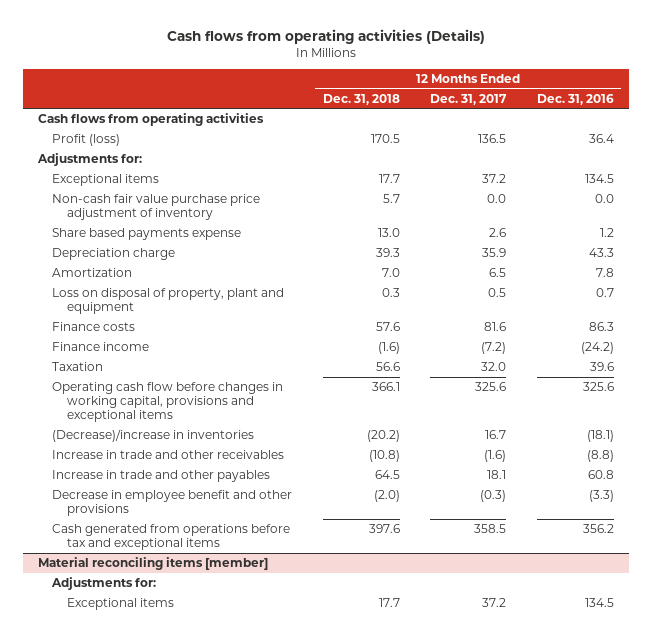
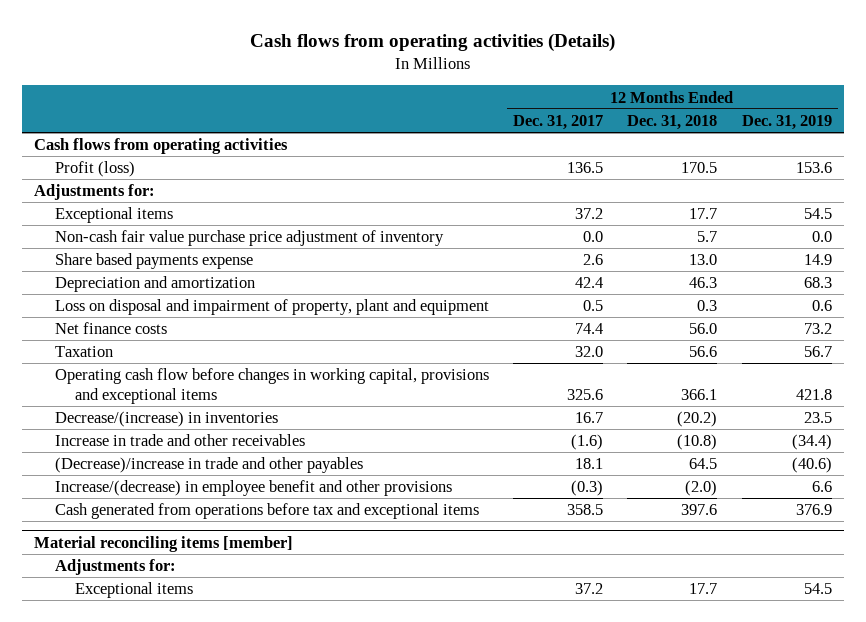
- | 12 Months Ended Dec. 31, 2018 | 12 Months Ended Dec. 31, 2017 | 12 Months Ended Dec. 31, 2016
+ | 12 Months Ended Dec. 31, 2017 | 12 Months Ended Dec. 31, 2018 | 12 Months Ended Dec. 31, 2019
- Depreciation charge | 39.3 | 35.9 | 43.3
- Amortization | 7.0 | 6.5 | 7.8
- Loss on disposal of property, plant and equipment | 0.3 | 0.5 | 0.7
- Finance costs | 57.6 | 81.6 | 86.3
- Finance income | (1.6) | (7.2) | (24.2)
+ Depreciation and amortization | 42.4 | 46.3 | 68.3
+ Loss on disposal and impairment of property, plant and equipment | 0.5 | 0.3 | 0.6
+ Net finance costs | 74.4 | 56.0 | 73.2
- (Decrease)/increase in inventories | (20.2) | 16.7 | (18.1)
+ Decrease/(increase) in inventories | 16.7 | (20.2) | 23.5
- Increase in trade and other payables | 64.5 | 18.1 | 60.8
- Decrease in employee benefit and other provisions | (2.0) | (0.3) | (3.3)
+ (Decrease)/increase in trade and other payables | 18.1 | 64.5 | (40.6)
+ Increase/(decrease) in employee benefit and other provisions | (0.3) | (2.0) | 6.6

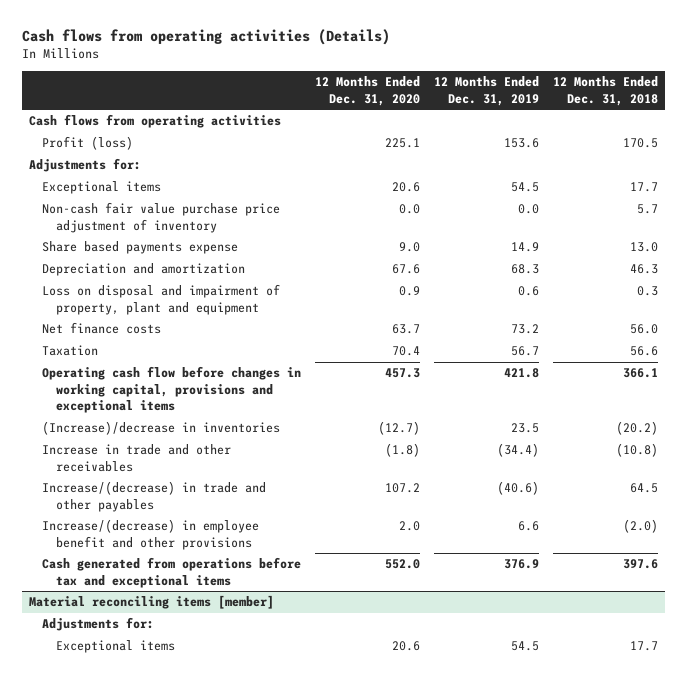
- | 12 Months Ended Dec. 31, 2017 | 12 Months Ended Dec. 31, 2018 | 12 Months Ended Dec. 31, 2019
+ | 12 Months Ended Dec. 31, 2020 | 12 Months Ended Dec. 31, 2019 | 12 Months Ended Dec. 31, 2018
- Decrease/(increase) in inventories | 16.7 | (20.2) | 23.5
+ (Increase)/decrease in inventories | (12.7) | 23.5 | (20.2)
- (Decrease)/increase in trade and other payables | 18.1 | 64.5 | (40.6)
+ Increase/(decrease) in trade and other payables | 107.2 | (40.6) | 64.5

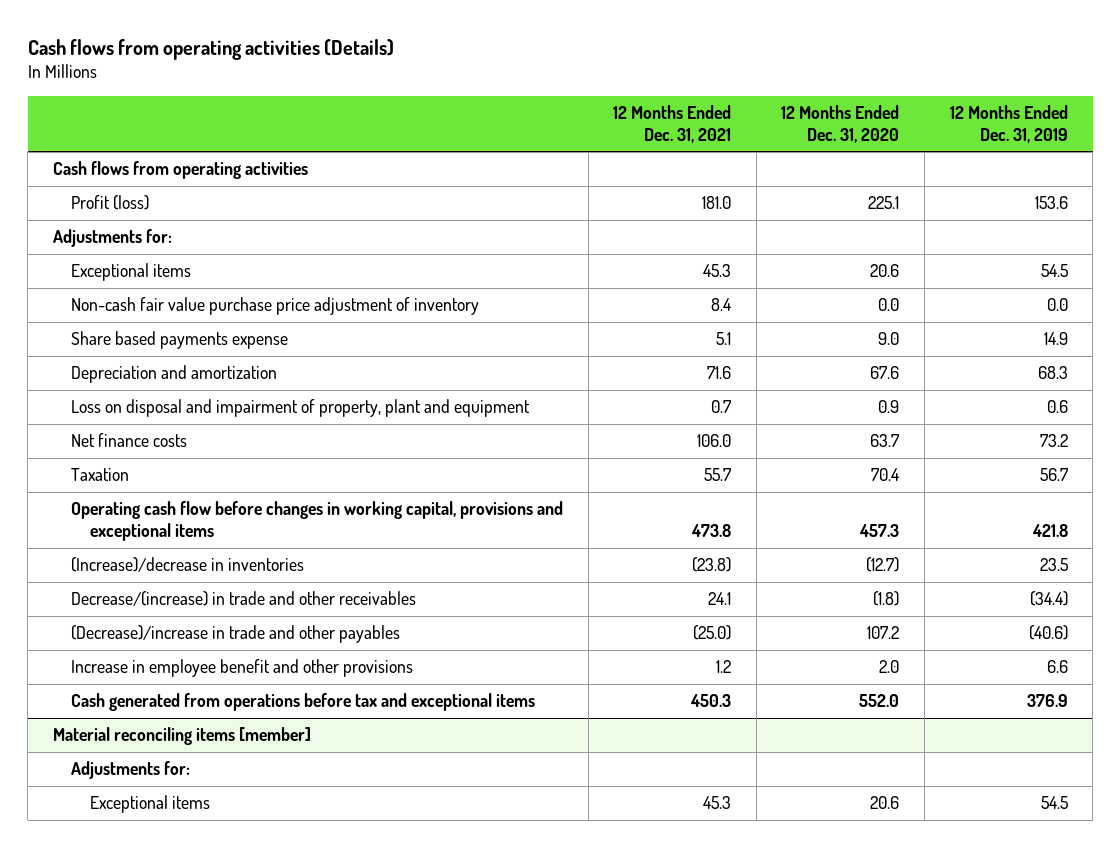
- | 12 Months Ended Dec. 31, 2020 | 12 Months Ended Dec. 31, 2019 | 12 Months Ended Dec. 31, 2018
+ | 12 Months Ended Dec. 31, 2021 | 12 Months Ended Dec. 31, 2020 | 12 Months Ended Dec. 31, 2019
- Increase in trade and other receivables | (1.8) | (34.4) | (10.8)
- Increase/(decrease) in trade and other payables | 107.2 | (40.6) | 64.5
- Increase/(decrease) in employee benefit and other provisions | 2.0 | 6.6 | (2.0)
+ Decrease/(increase) in trade and other receivables | 24.1 | (1.8) | (34.4)
+ (Decrease)/increase in trade and other payables | (25.0) | 107.2 | (40.6)
+ Increase in employee benefit and other provisions | 1.2 | 2.0 | 6.6

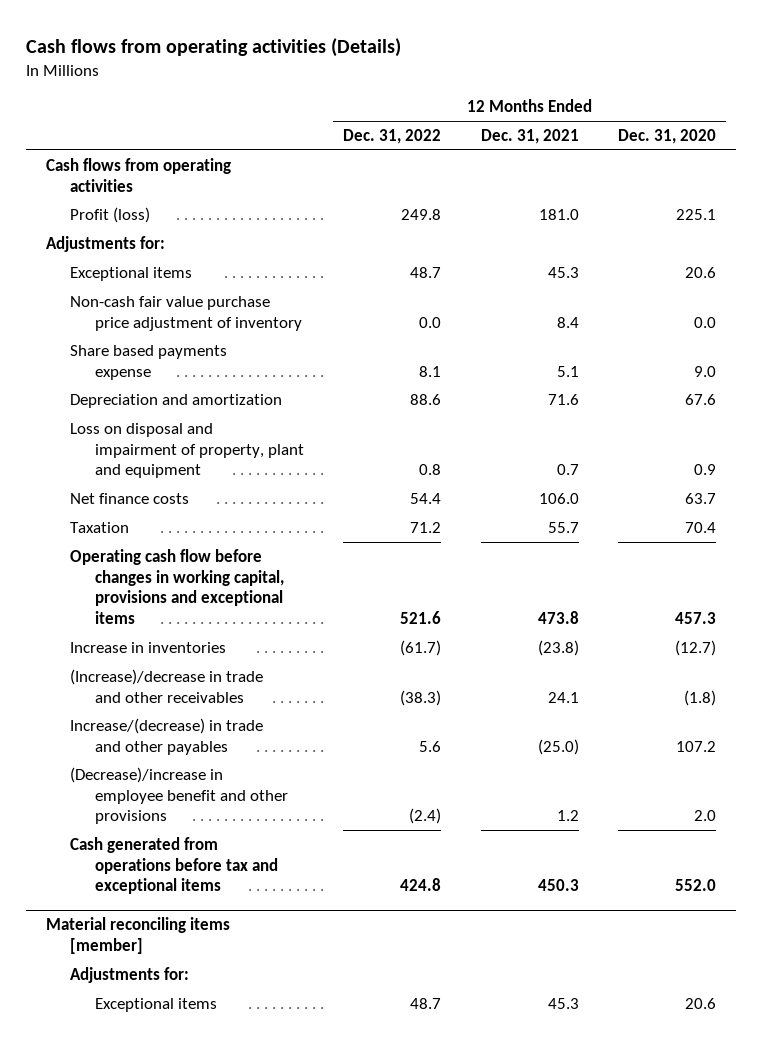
- | 12 Months Ended Dec. 31, 2021 | 12 Months Ended Dec. 31, 2020 | 12 Months Ended Dec. 31, 2019
+ | 12 Months Ended Dec. 31, 2022 | 12 Months Ended Dec. 31, 2021 | 12 Months Ended Dec. 31, 2020
- (Increase)/decrease in inventories | (23.8) | (12.7) | 23.5
- Decrease/(increase) in trade and other receivables | 24.1 | (1.8) | (34.4)
- (Decrease)/increase in trade and other payables | (25.0) | 107.2 | (40.6)
- Increase in employee benefit and other provisions | 1.2 | 2.0 | 6.6
+ Increase in inventories | (61.7) | (23.8) | (12.7)
+ (Increase)/decrease in trade and other receivables | (38.3) | 24.1 | (1.8)
+ Increase/(decrease) in trade and other payables | 5.6 | (25.0) | 107.2
+ (Decrease)/increase in employee benefit and other provisions | (2.4) | 1.2 | 2.0

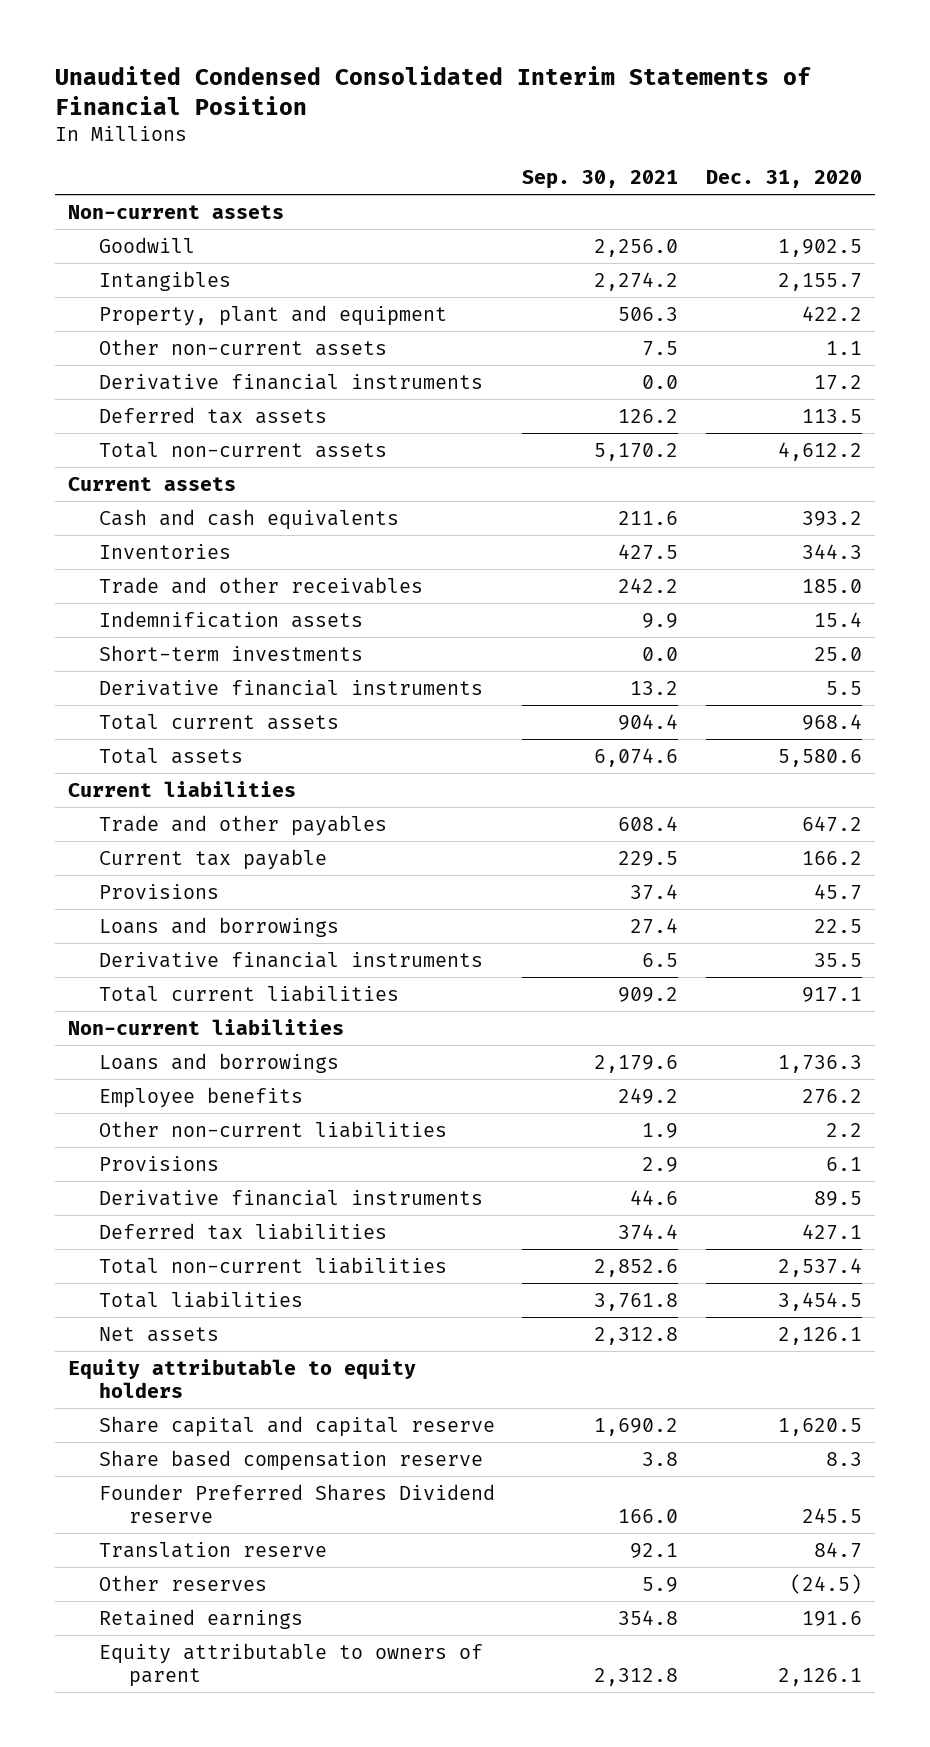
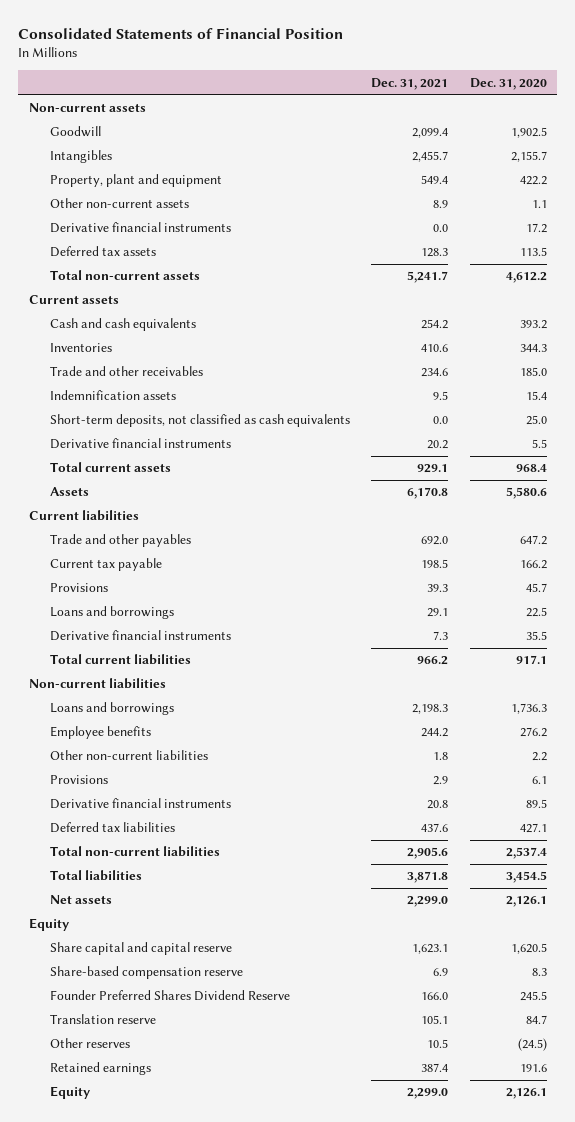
- Unaudited Condensed Consolidated Interim Statements of Financial Position
+ Consolidated Statements of Financial Position
- | Sep. 30, 2021 | Dec. 31, 2020
+ | Dec. 31, 2021 | Dec. 31, 2020
- Short-term investments | 0.0 | 25.0
+ Short-term deposits, not classified as cash equivalents | 0.0 | 25.0
- Total assets | 6,074.6 | 5,580.6
+ Assets | 6,170.8 | 5,580.6
- Equity attributable to equity holders
+ Equity
- Share based compensation reserve | 3.8 | 8.3
- Founder Preferred Shares Dividend reserve | 166.0 | 245.5
+ Share-based compensation reserve | 6.9 | 8.3
+ Founder Preferred Shares Dividend Reserve | 166.0 | 245.5
- Equity attributable to owners of parent | 2,312.8 | 2,126.1
+ Equity | 2,299.0 | 2,126.1

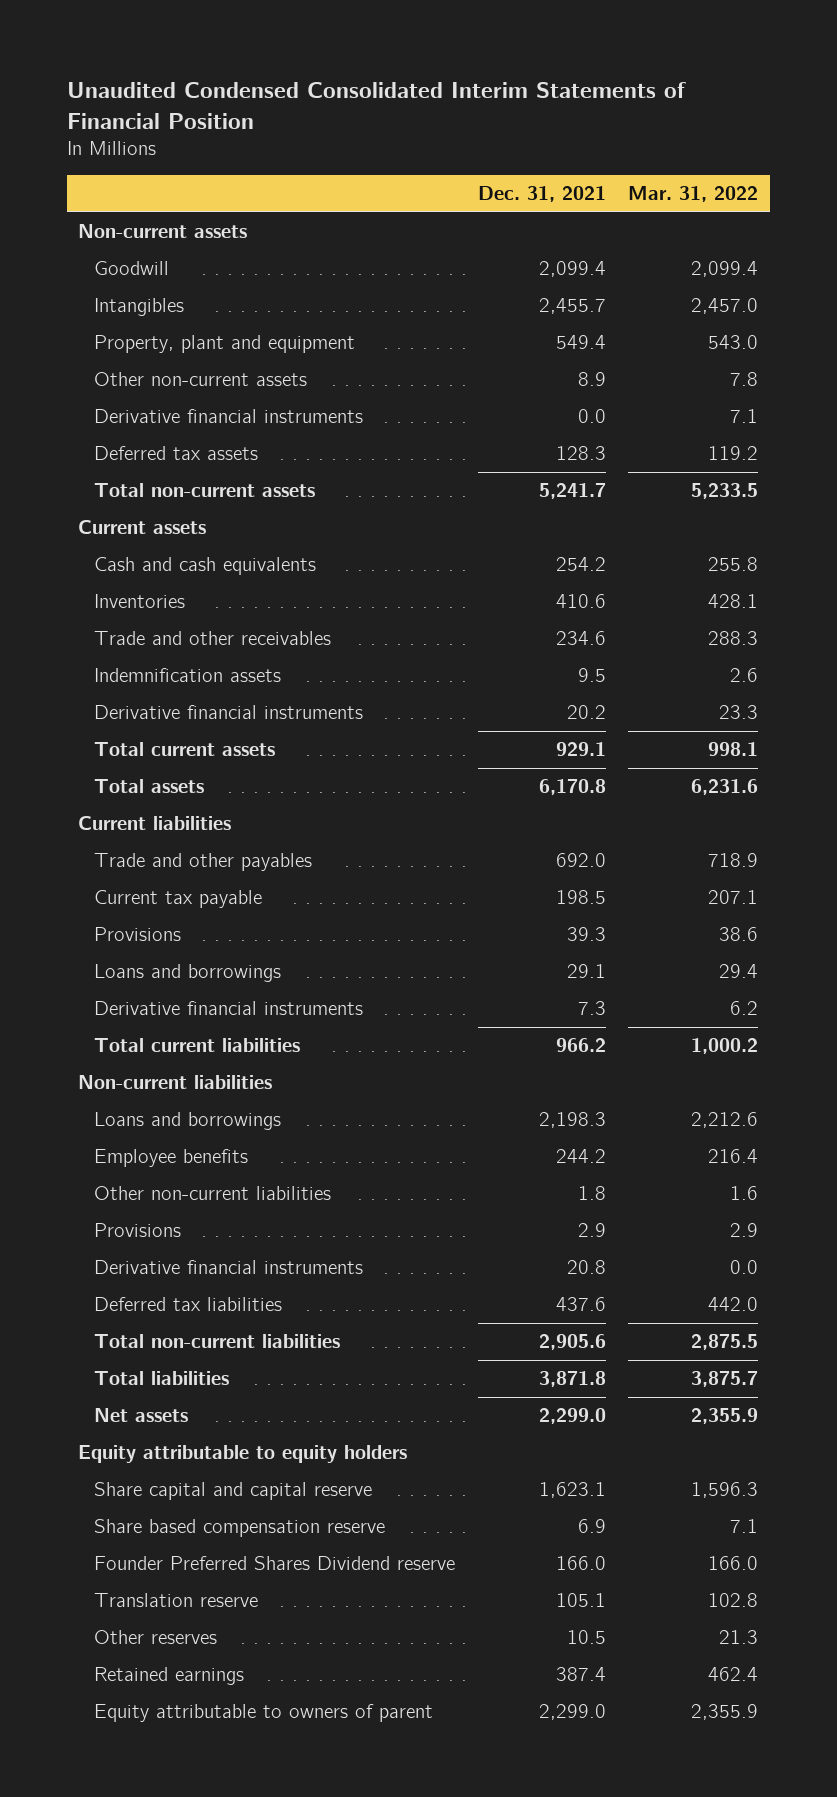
- Consolidated Statements of Financial Position
+ Unaudited Condensed Consolidated Interim Statements of Financial Position
- | Dec. 31, 2021 | Dec. 31, 2020
+ | Dec. 31, 2021 | Mar. 31, 2022
- Short-term deposits, not classified as cash equivalents | 0.0 | 25.0
- Assets | 6,170.8 | 5,580.6
+ Total assets | 6,170.8 | 6,231.6
- Equity
+ Equity attributable to equity holders
- Share-based compensation reserve | 6.9 | 8.3
- Founder Preferred Shares Dividend Reserve | 166.0 | 245.5
+ Share based compensation reserve | 6.9 | 7.1
+ Founder Preferred Shares Dividend reserve | 166.0 | 166.0
- Equity | 2,299.0 | 2,126.1
+ Equity attributable to owners of parent | 2,299.0 | 2,355.9

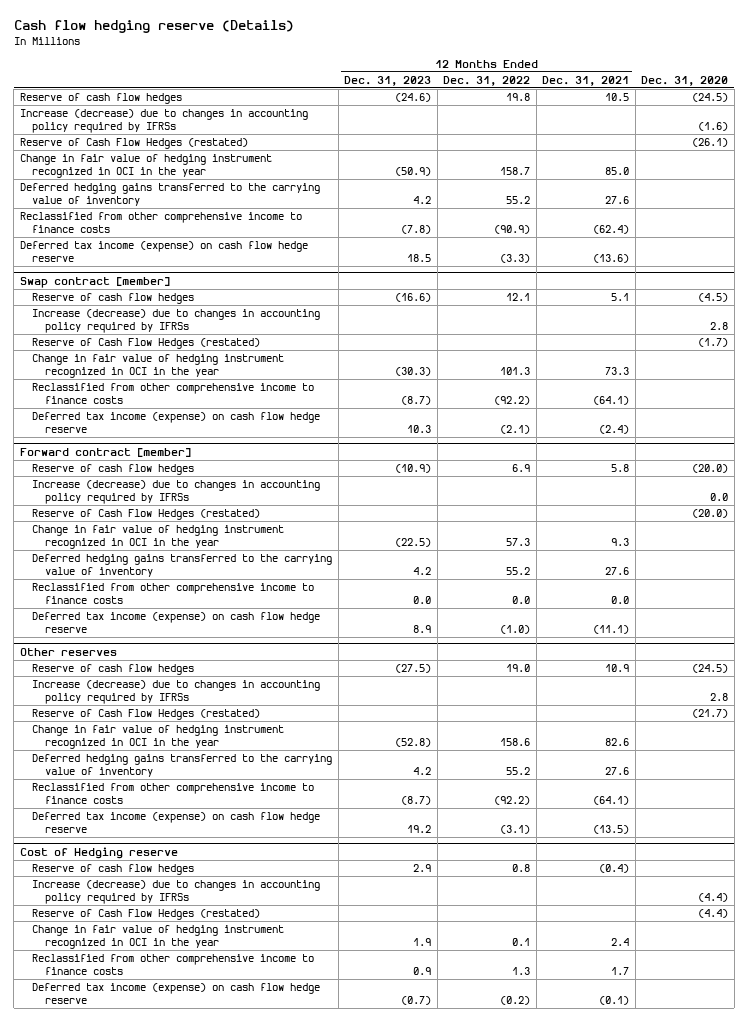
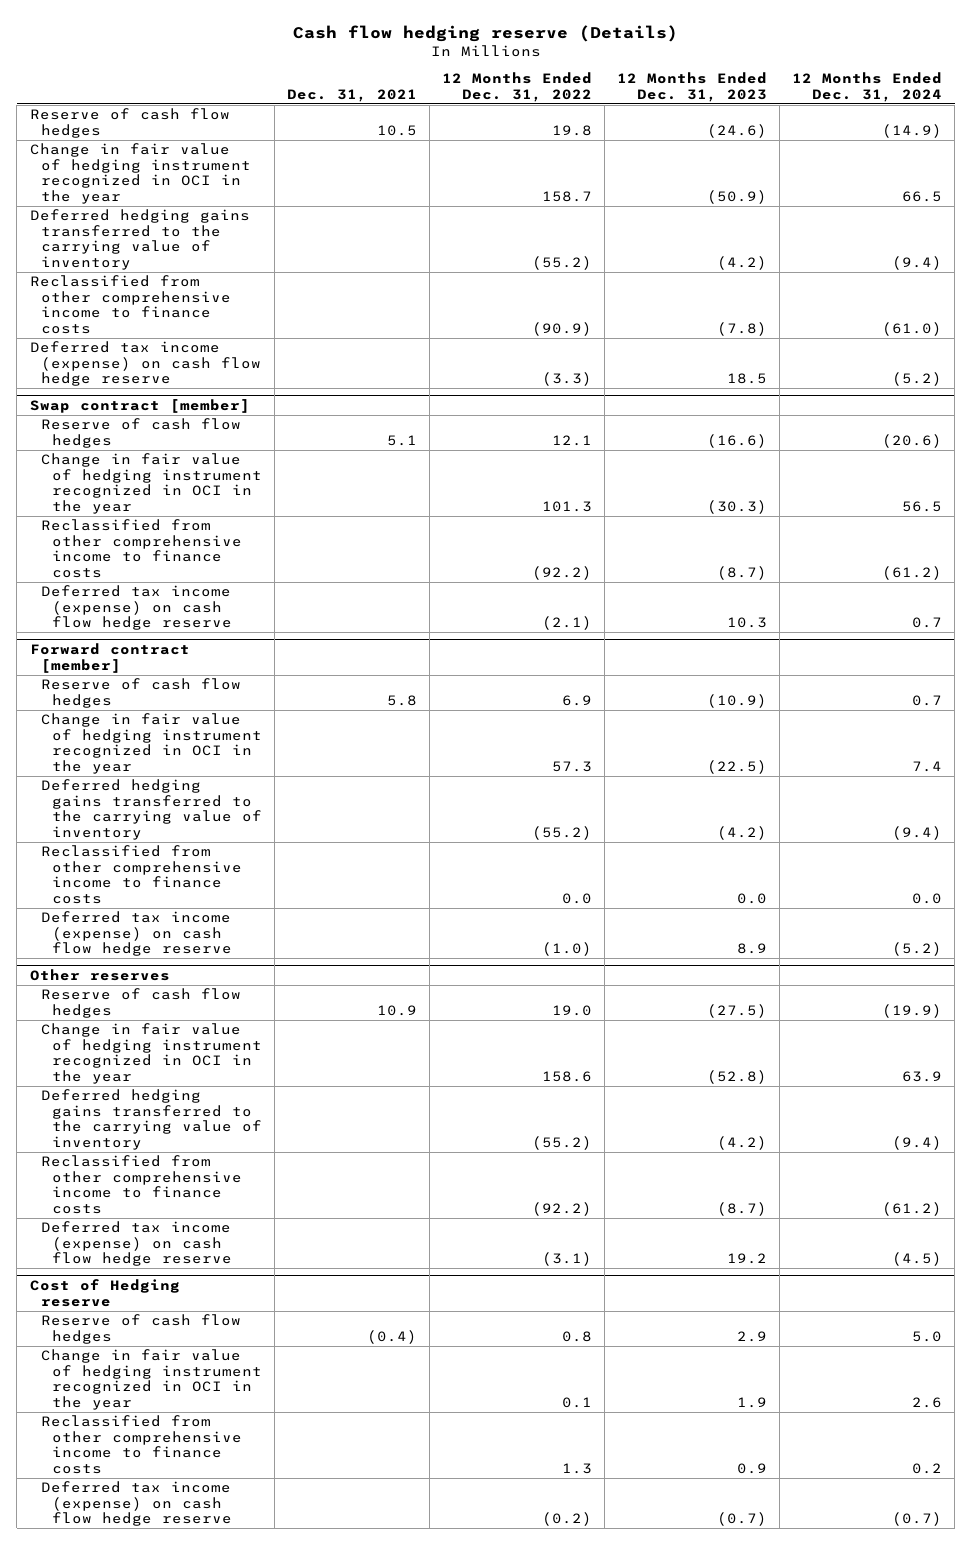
- | 12 Months Ended Dec. 31, 2023 | 12 Months Ended Dec. 31, 2022 | 12 Months Ended Dec. 31, 2021 | Dec. 31, 2020
+ | Dec. 31, 2021 | 12 Months Ended Dec. 31, 2022 | 12 Months Ended Dec. 31, 2023 | 12 Months Ended Dec. 31, 2024
- Increase (decrease) due to changes in accounting policy required by IFRSs | | | | (1.6)
- Reserve of Cash Flow Hedges (restated) | | | | (26.1)
- Deferred hedging gains transferred to the carrying value of inventory | 4.2 | 55.2 | 27.6 |
+ Deferred hedging gains transferred to the carrying value of inventory | | (55.2) | (4.2) | (9.4)
@ Swap contract [member]
- Increase (decrease) due to changes in accounting policy required by IFRSs | | | | 2.8
- Reserve of Cash Flow Hedges (restated) | | | | (1.7)
@ Forward contract [member]
- Increase (decrease) due to changes in accounting policy required by IFRSs | | | | 0.0
- Reserve of Cash Flow Hedges (restated) | | | | (20.0)
- Deferred hedging gains transferred to the carrying value of inventory | 4.2 | 55.2 | 27.6 |
+ Deferred hedging gains transferred to the carrying value of inventory | | (55.2) | (4.2) | (9.4)
@ Other reserves
- Increase (decrease) due to changes in accounting policy required by IFRSs | | | | 2.8
- Reserve of Cash Flow Hedges (restated) | | | | (21.7)
- Deferred hedging gains transferred to the carrying value of inventory | 4.2 | 55.2 | 27.6 |
+ Deferred hedging gains transferred to the carrying value of inventory | | (55.2) | (4.2) | (9.4)
@ Cost of Hedging reserve
- Increase (decrease) due to changes in accounting policy required by IFRSs | | | | (4.4)
- Reserve of Cash Flow Hedges (restated) | | | | (4.4)

